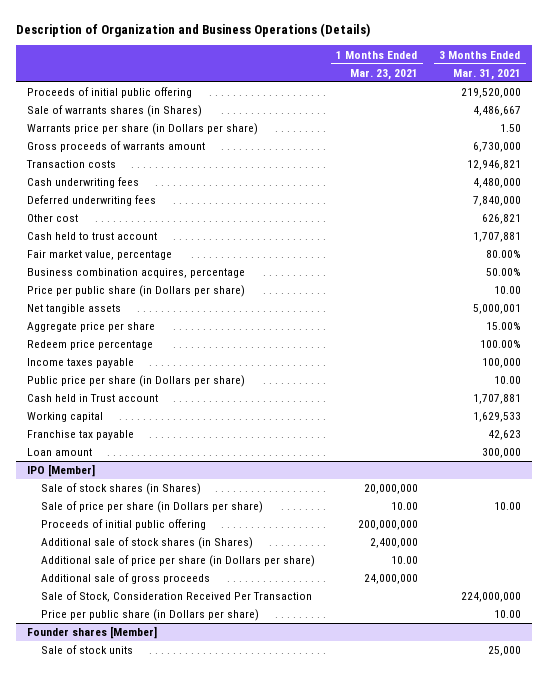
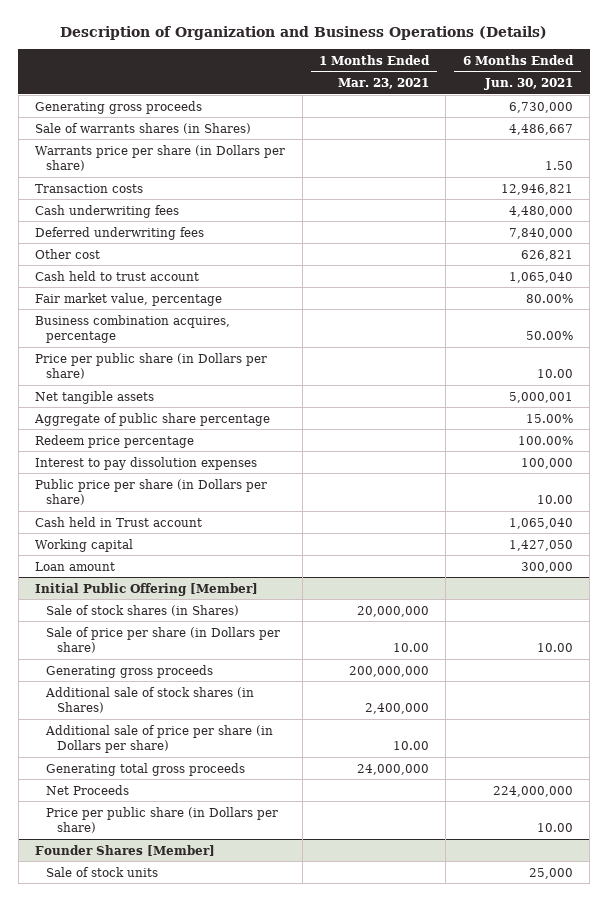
- | 1 Months Ended Mar. 23, 2021 | 3 Months Ended Mar. 31, 2021
+ | 1 Months Ended Mar. 23, 2021 | 6 Months Ended Jun. 30, 2021
- Proceeds of initial public offering | | 219,520,000
+ Generating gross proceeds | | 6,730,000
- Gross proceeds of warrants amount | | 6,730,000
- Aggregate price per share | | 15.00%
+ Aggregate of public share percentage | | 15.00%
- Income taxes payable | | 100,000
+ Interest to pay dissolution expenses | | 100,000
- Franchise tax payable | | 42,623
- IPO [Member]
+ Initial Public Offering [Member]
- Proceeds of initial public offering | 200,000,000 |
+ Generating gross proceeds | 200,000,000 |
- Additional sale of gross proceeds | 24,000,000 |
- Sale of Stock, Consideration Received Per Transaction | | 224,000,000
+ Generating total gross proceeds | 24,000,000 |
+ Net Proceeds | | 224,000,000
- Founder shares [Member]
+ Founder Shares [Member]

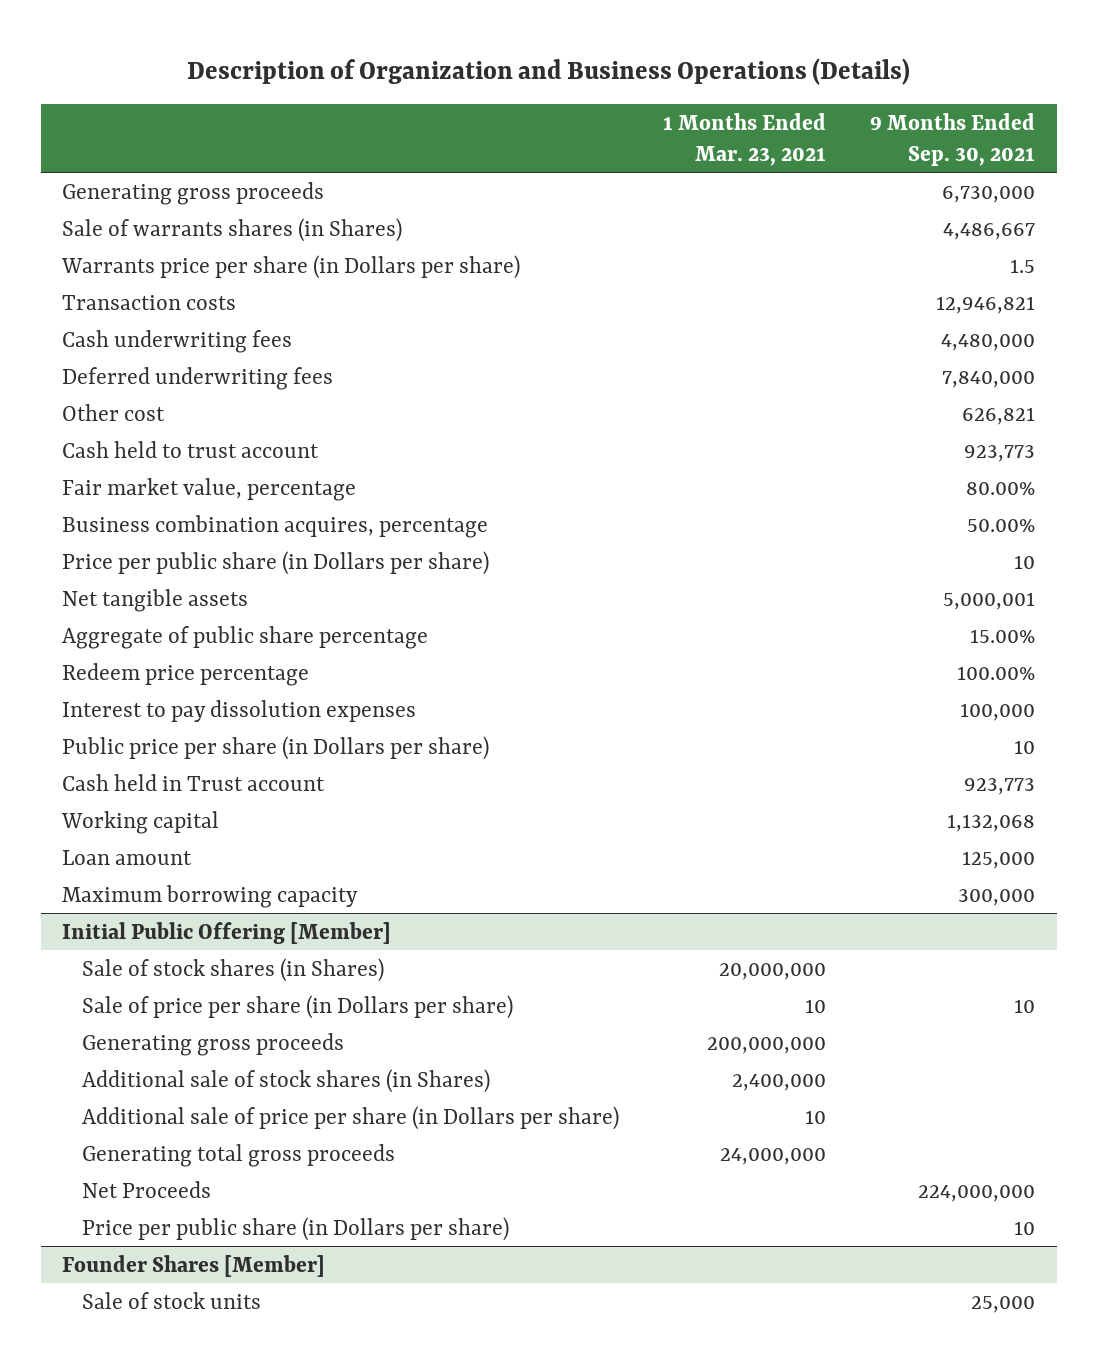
- | 1 Months Ended Mar. 23, 2021 | 6 Months Ended Jun. 30, 2021
+ | 1 Months Ended Mar. 23, 2021 | 9 Months Ended Sep. 30, 2021
+ Maximum borrowing capacity | | 300,000
@ Initial Public Offering [Member]
- Sale of price per share (in Dollars per share) | 10.00 | 10.00
+ Sale of price per share (in Dollars per share) | 10 | 10
- Additional sale of price per share (in Dollars per share) | 10.00 |
+ Additional sale of price per share (in Dollars per share) | 10 |

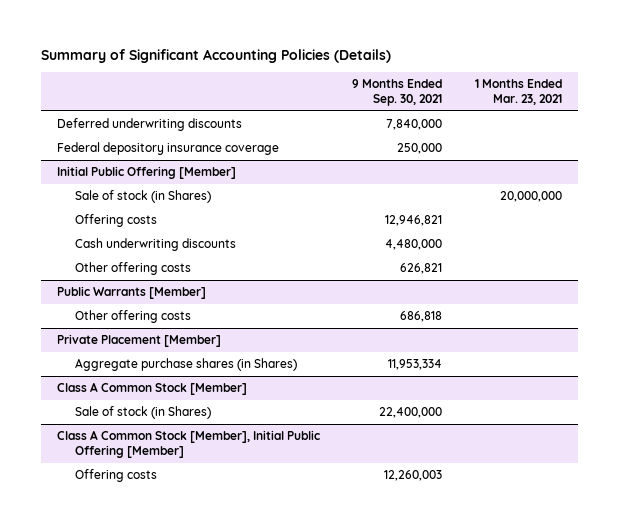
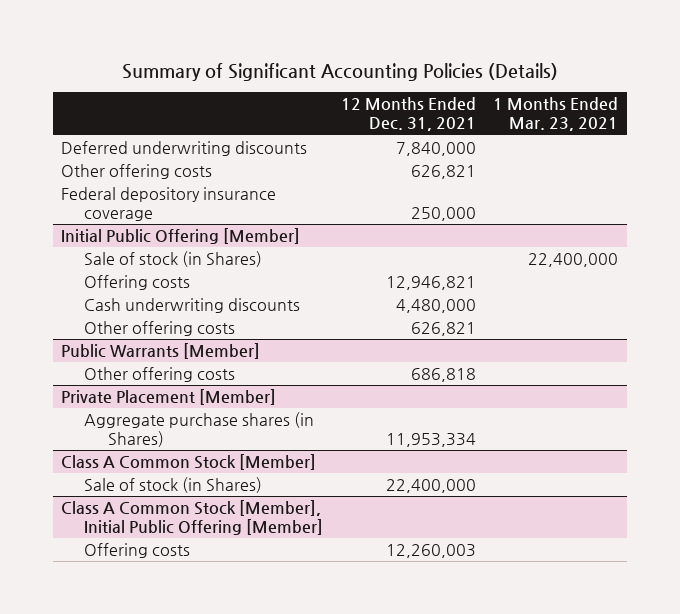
- | 9 Months Ended Sep. 30, 2021 | 1 Months Ended Mar. 23, 2021
+ | 12 Months Ended Dec. 31, 2021 | 1 Months Ended Mar. 23, 2021
+ Other offering costs | 626,821 |
@ Initial Public Offering [Member]
- Sale of stock (in Shares) | | 20,000,000
+ Sale of stock (in Shares) | | 22,400,000

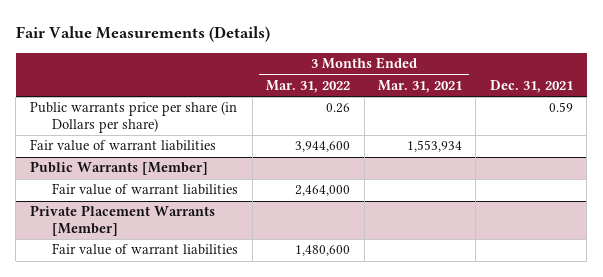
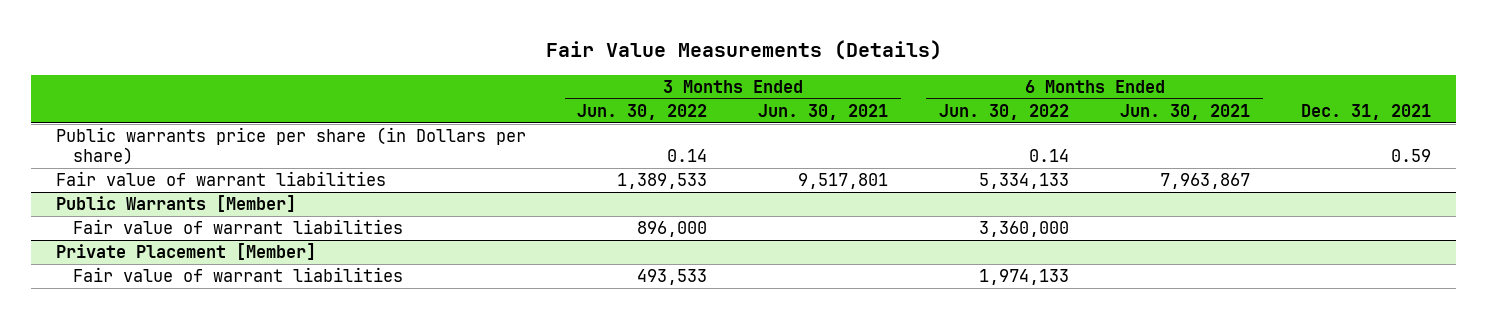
- | 3 Months Ended Mar. 31, 2022 | 3 Months Ended Mar. 31, 2021 | Dec. 31, 2021
+ | 3 Months Ended Jun. 30, 2022 | 3 Months Ended Jun. 30, 2021 | 6 Months Ended Jun. 30, 2022 | 6 Months Ended Jun. 30, 2021 | Dec. 31, 2021
- Private Placement Warrants [Member]
+ Private Placement [Member]

